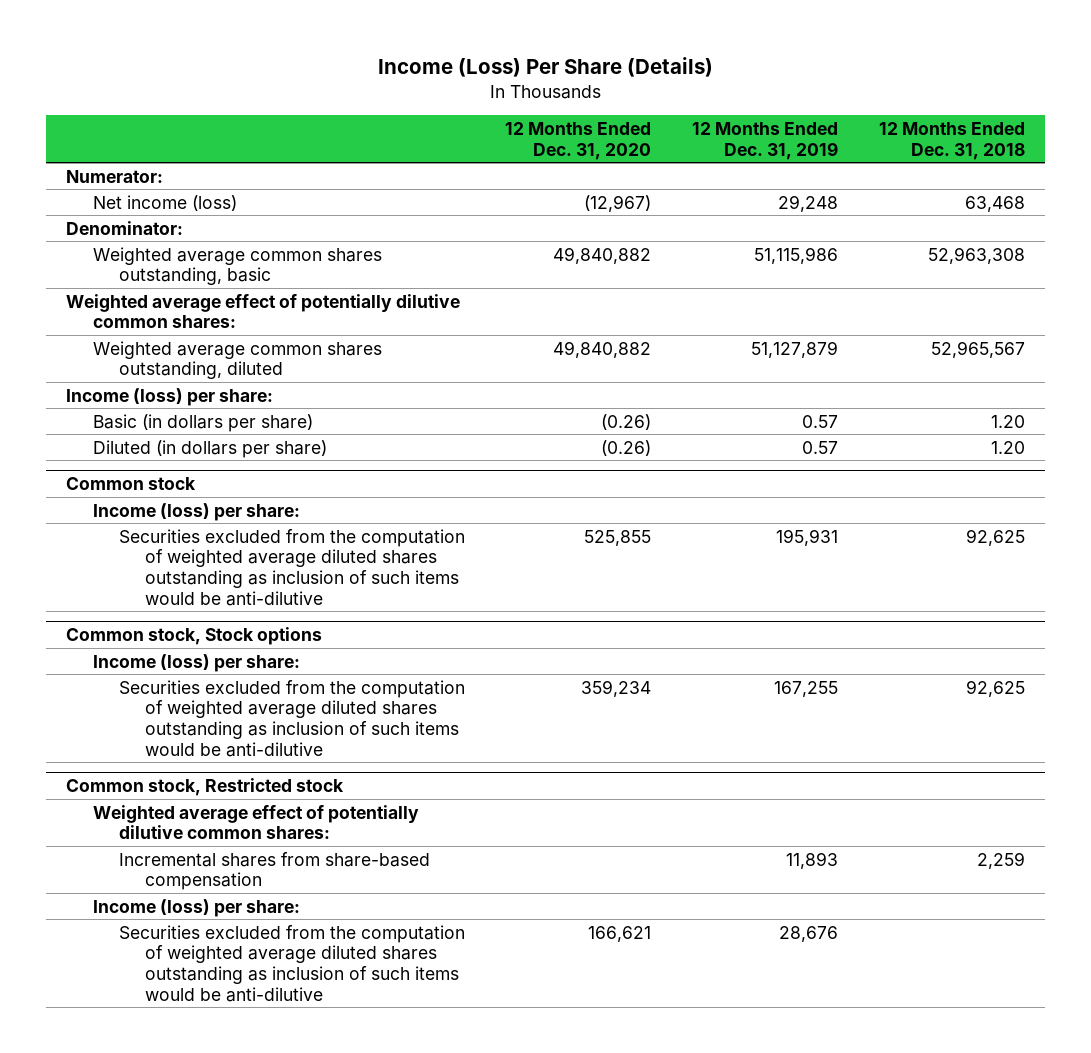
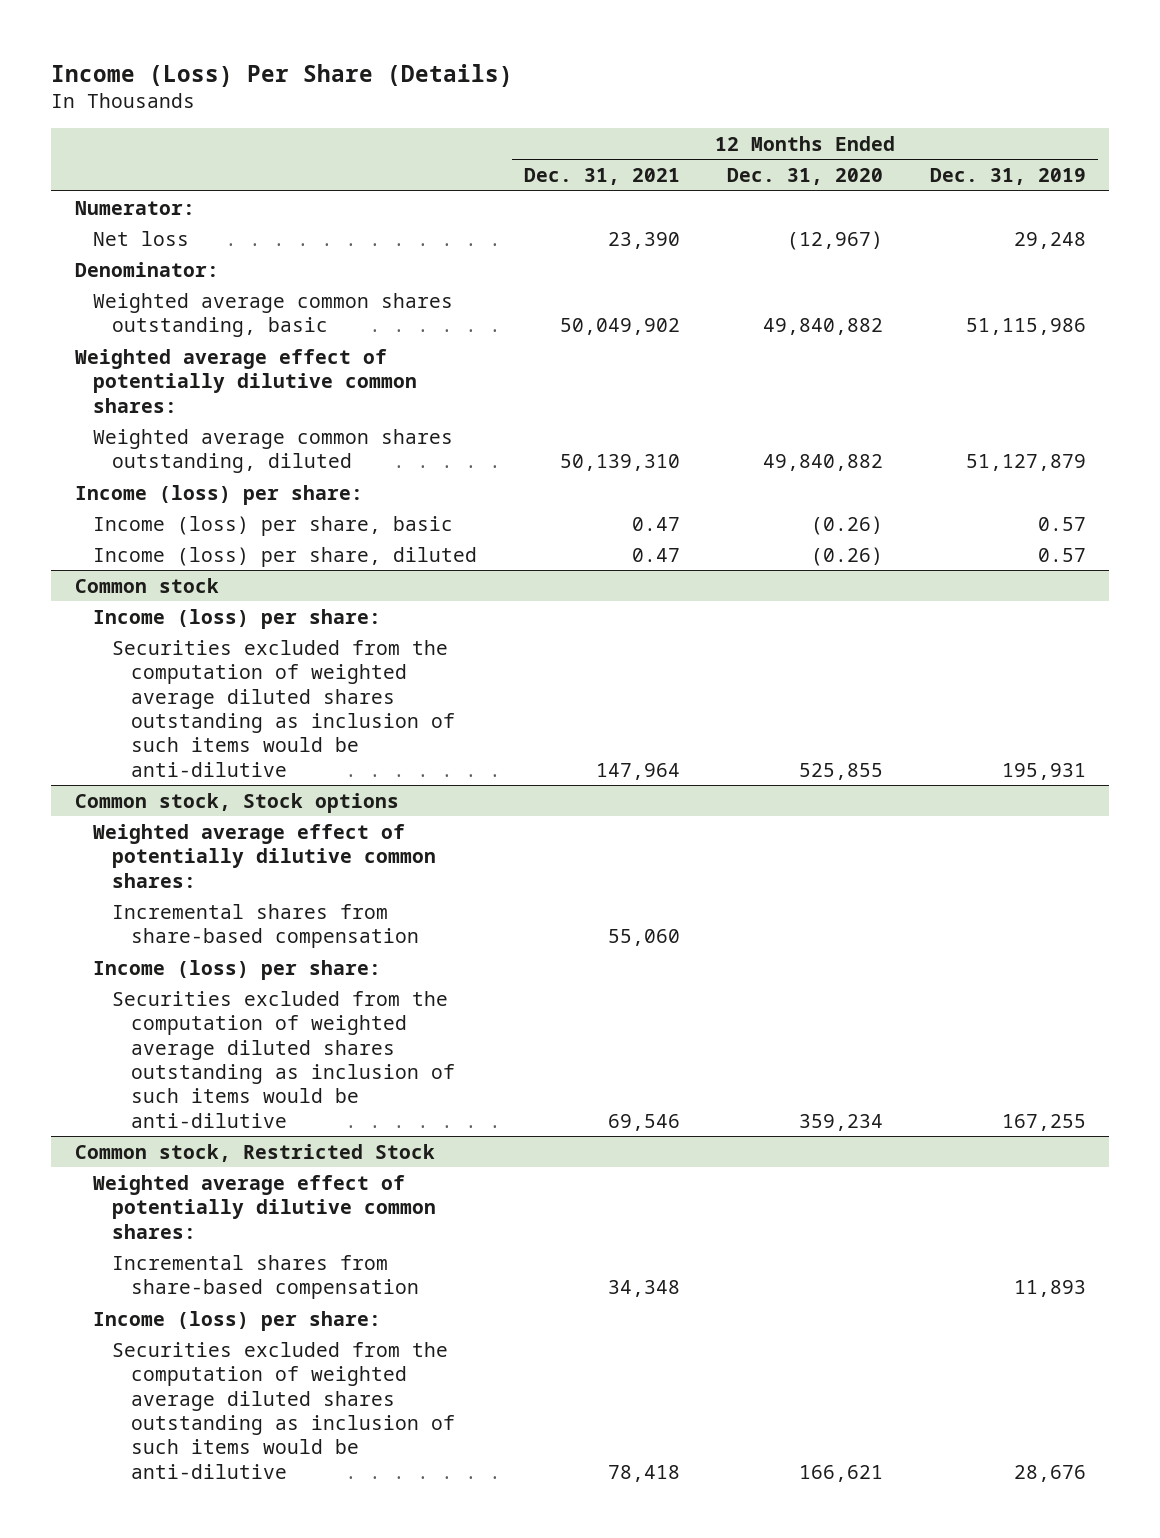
- | 12 Months Ended Dec. 31, 2020 | 12 Months Ended Dec. 31, 2019 | 12 Months Ended Dec. 31, 2018
+ | 12 Months Ended Dec. 31, 2021 | 12 Months Ended Dec. 31, 2020 | 12 Months Ended Dec. 31, 2019
- Net income (loss) | (12,967) | 29,248 | 63,468
+ Net loss | 23,390 | (12,967) | 29,248
- Basic (in dollars per share) | (0.26) | 0.57 | 1.20
- Diluted (in dollars per share) | (0.26) | 0.57 | 1.20
+ Income (loss) per share, basic | 0.47 | (0.26) | 0.57
+ Income (loss) per share, diluted | 0.47 | (0.26) | 0.57
@ Common stock, Stock options
+ Weighted average effect of potentially dilutive common shares:
+ Incremental shares from share-based compensation | 55,060 | |
- Common stock, Restricted stock
+ Common stock, Restricted Stock

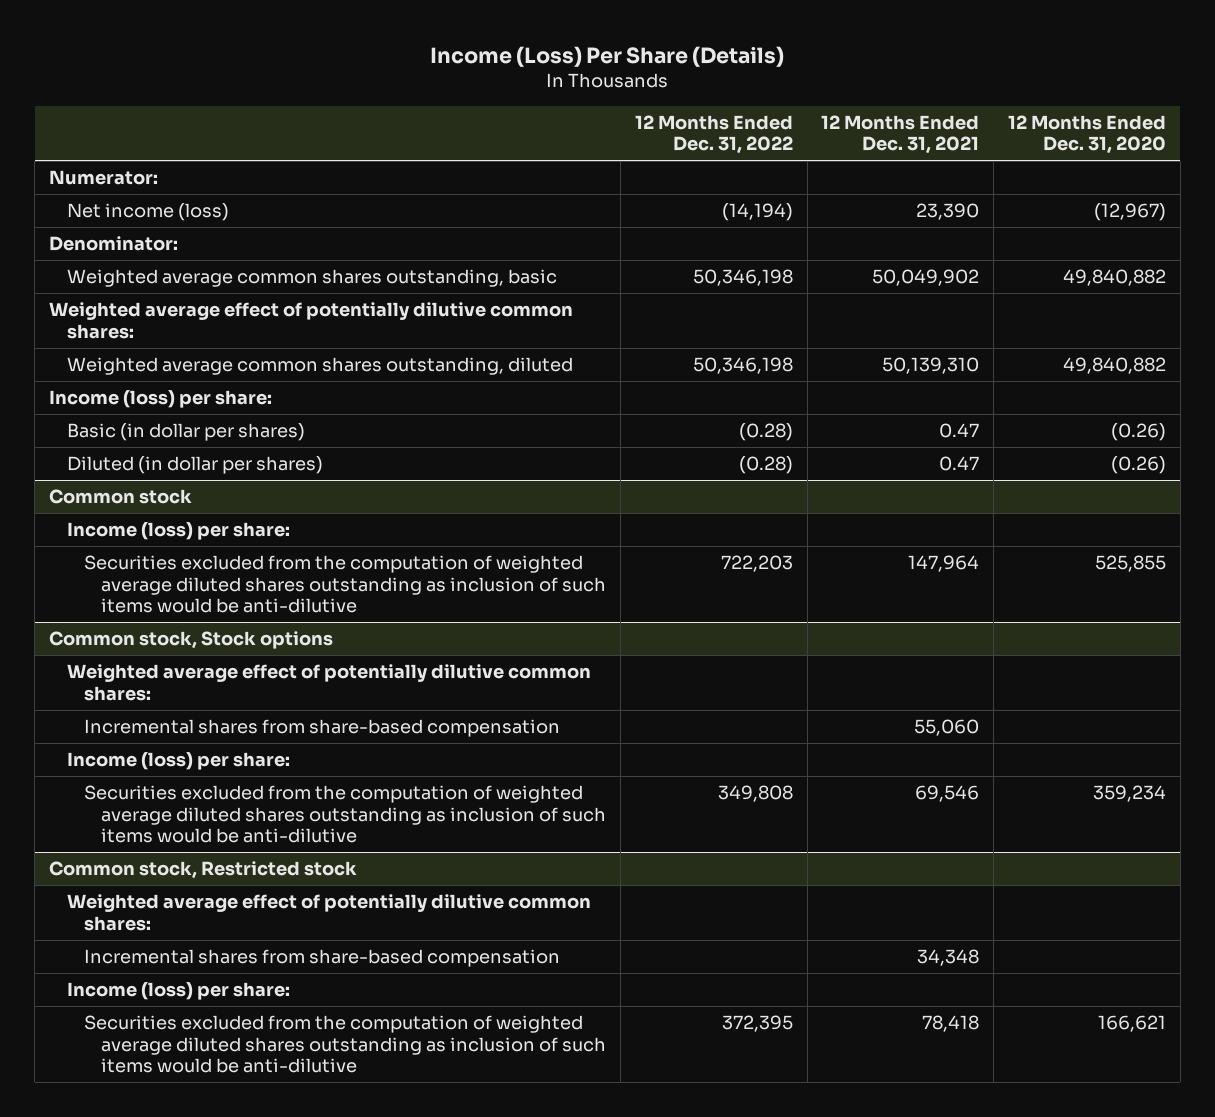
- | 12 Months Ended Dec. 31, 2021 | 12 Months Ended Dec. 31, 2020 | 12 Months Ended Dec. 31, 2019
+ | 12 Months Ended Dec. 31, 2022 | 12 Months Ended Dec. 31, 2021 | 12 Months Ended Dec. 31, 2020
- Net loss | 23,390 | (12,967) | 29,248
+ Net income (loss) | (14,194) | 23,390 | (12,967)
- Income (loss) per share, basic | 0.47 | (0.26) | 0.57
- Income (loss) per share, diluted | 0.47 | (0.26) | 0.57
+ Basic (in dollar per shares) | (0.28) | 0.47 | (0.26)
+ Diluted (in dollar per shares) | (0.28) | 0.47 | (0.26)
- Common stock, Restricted Stock
+ Common stock, Restricted stock

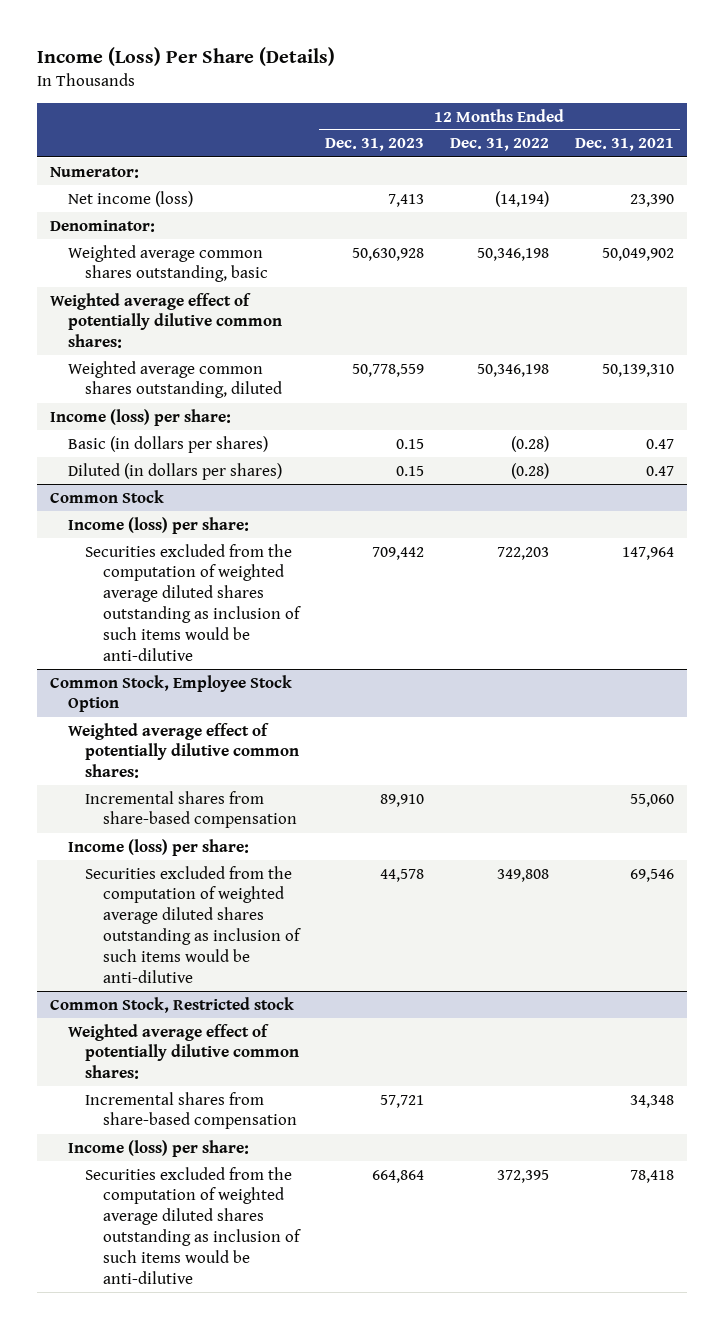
- | 12 Months Ended Dec. 31, 2022 | 12 Months Ended Dec. 31, 2021 | 12 Months Ended Dec. 31, 2020
+ | 12 Months Ended Dec. 31, 2023 | 12 Months Ended Dec. 31, 2022 | 12 Months Ended Dec. 31, 2021
- Basic (in dollar per shares) | (0.28) | 0.47 | (0.26)
- Diluted (in dollar per shares) | (0.28) | 0.47 | (0.26)
- Common stock
+ Basic (in dollars per shares) | 0.15 | (0.28) | 0.47
+ Diluted (in dollars per shares) | 0.15 | (0.28) | 0.47
+ Common Stock
- Common stock, Stock options
+ Common Stock, Employee Stock Option
- Common stock, Restricted stock
+ Common Stock, Restricted stock

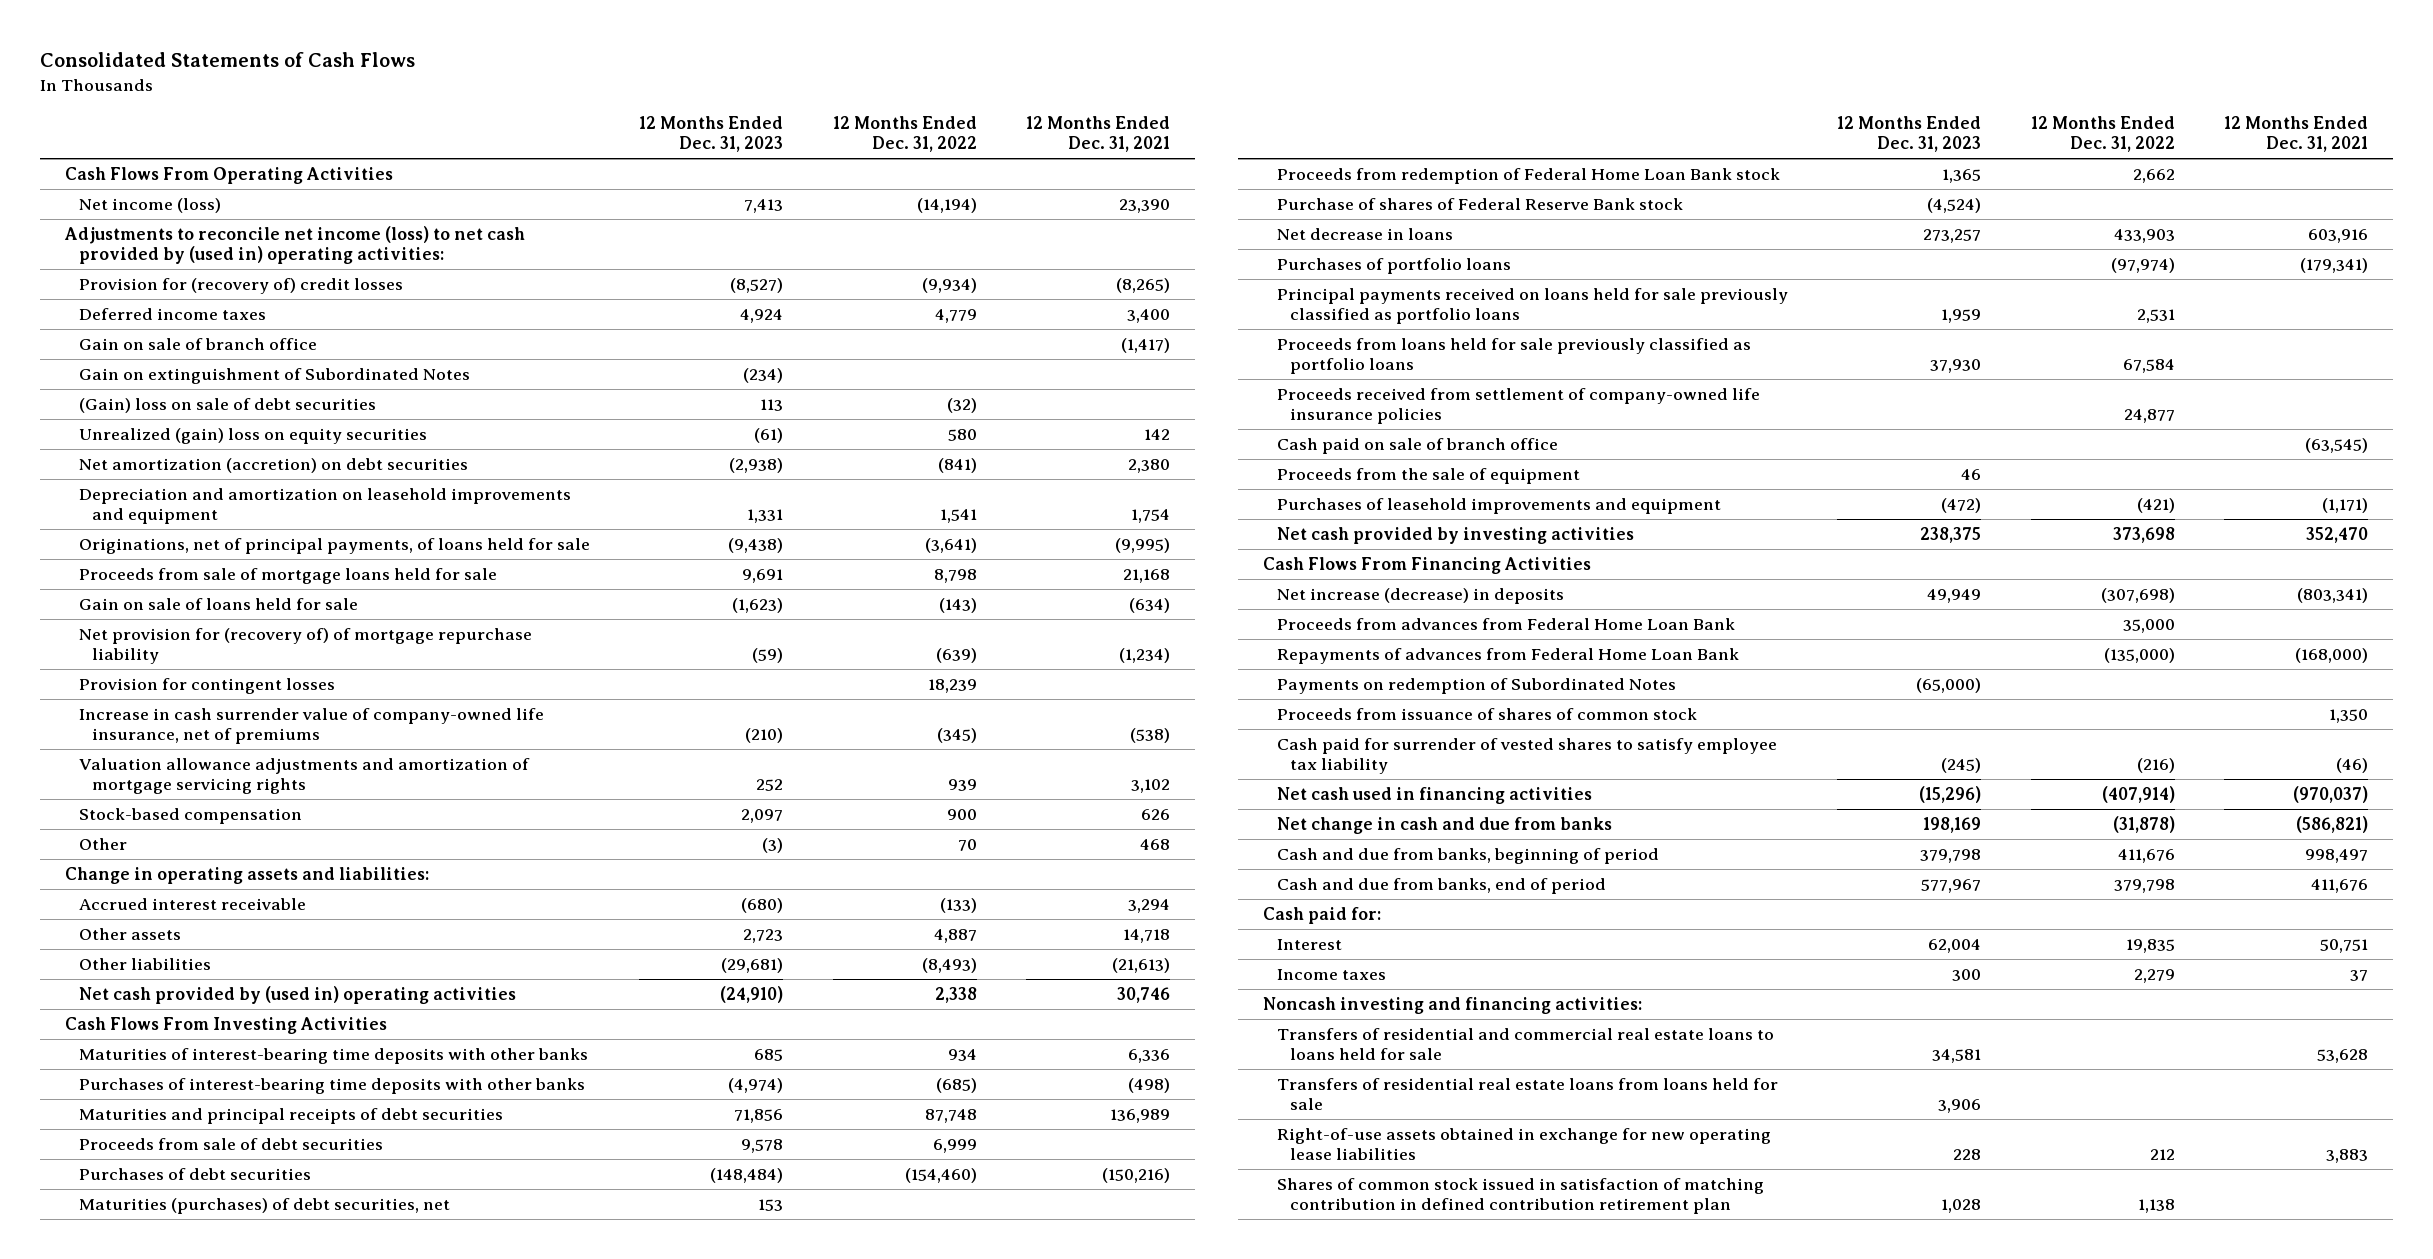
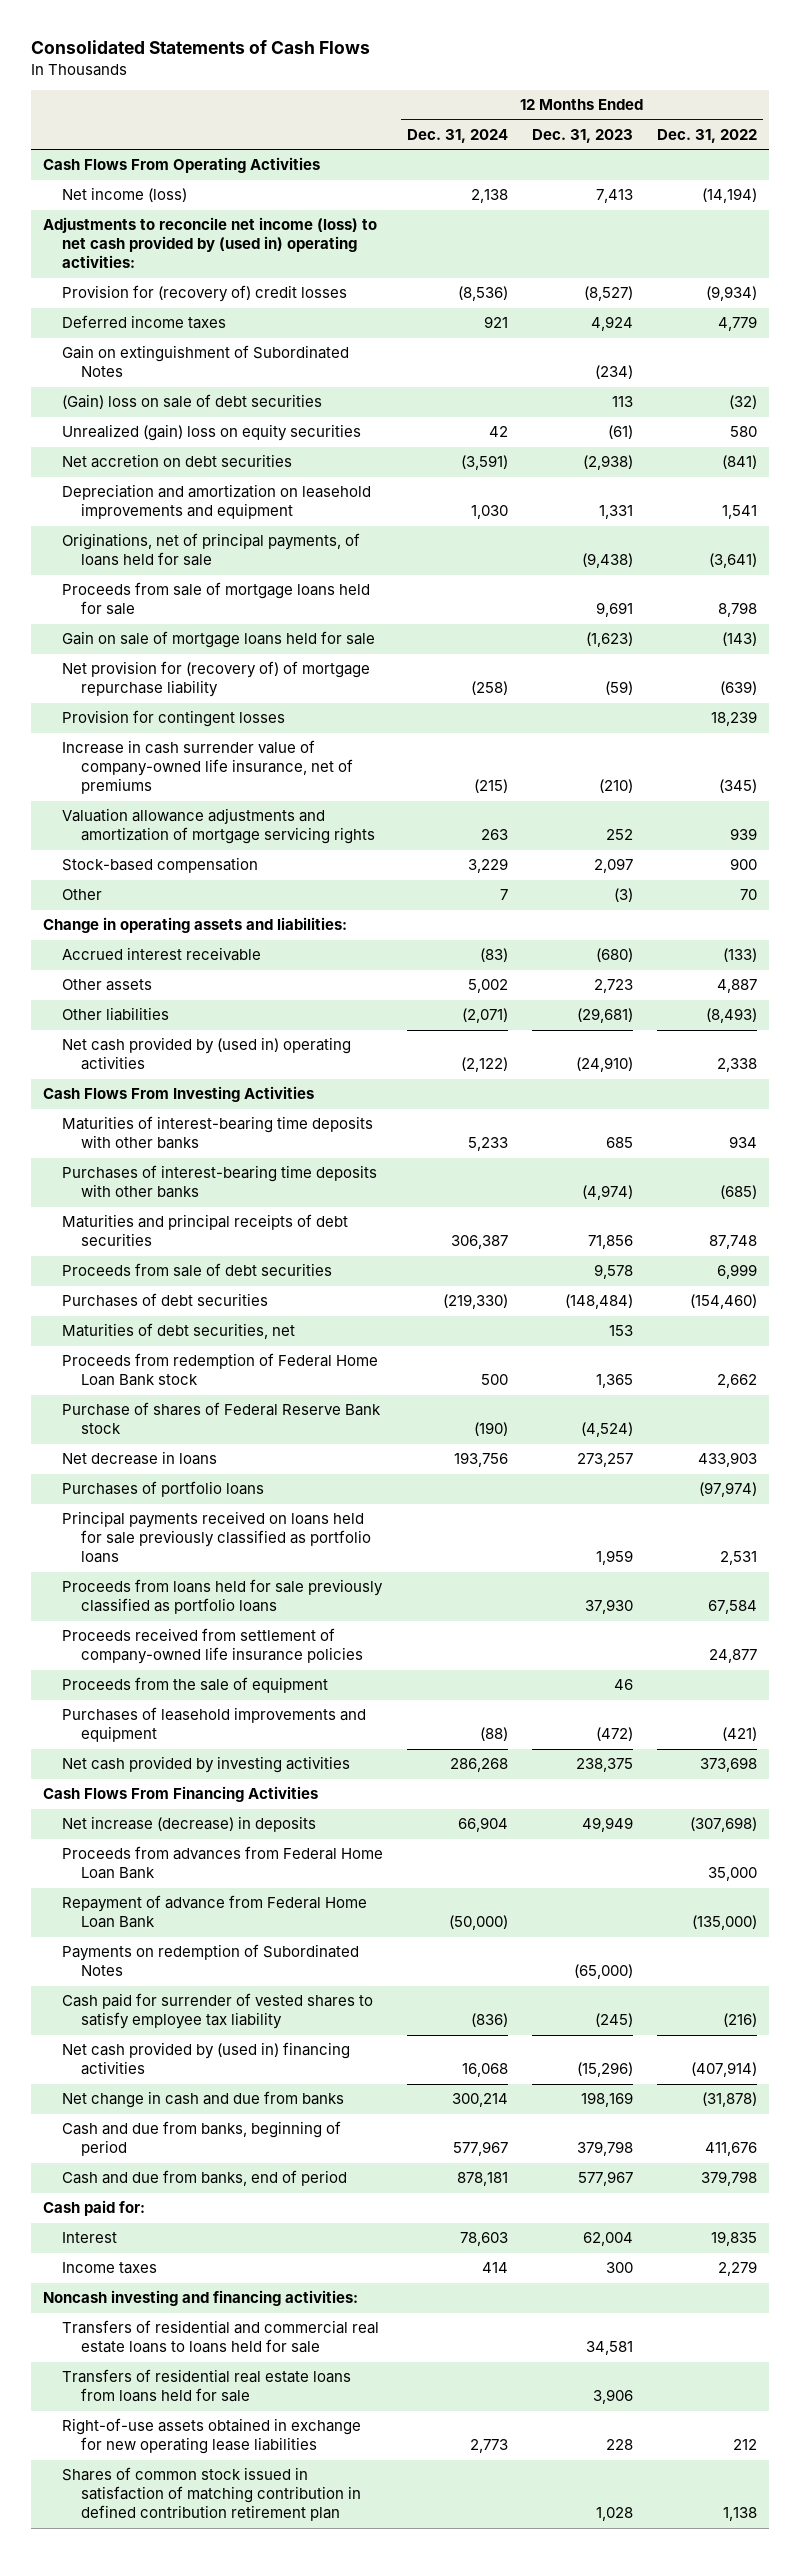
- | 12 Months Ended Dec. 31, 2023 | 12 Months Ended Dec. 31, 2022 | 12 Months Ended Dec. 31, 2021
+ | 12 Months Ended Dec. 31, 2024 | 12 Months Ended Dec. 31, 2023 | 12 Months Ended Dec. 31, 2022
- Gain on sale of branch office | | | (1,417)
- Net amortization (accretion) on debt securities | (2,938) | (841) | 2,380
+ Net accretion on debt securities | (3,591) | (2,938) | (841)
- Gain on sale of loans held for sale | (1,623) | (143) | (634)
+ Gain on sale of mortgage loans held for sale | | (1,623) | (143)
- Maturities (purchases) of debt securities, net | 153 | |
+ Maturities of debt securities, net | | 153 |
- Cash paid on sale of branch office | | | (63,545)
- Repayments of advances from Federal Home Loan Bank | | (135,000) | (168,000)
+ Repayment of advance from Federal Home Loan Bank | (50,000) | | (135,000)
- Proceeds from issuance of shares of common stock | | | 1,350
- Net cash used in financing activities | (15,296) | (407,914) | (970,037)
+ Net cash provided by (used in) financing activities | 16,068 | (15,296) | (407,914)

